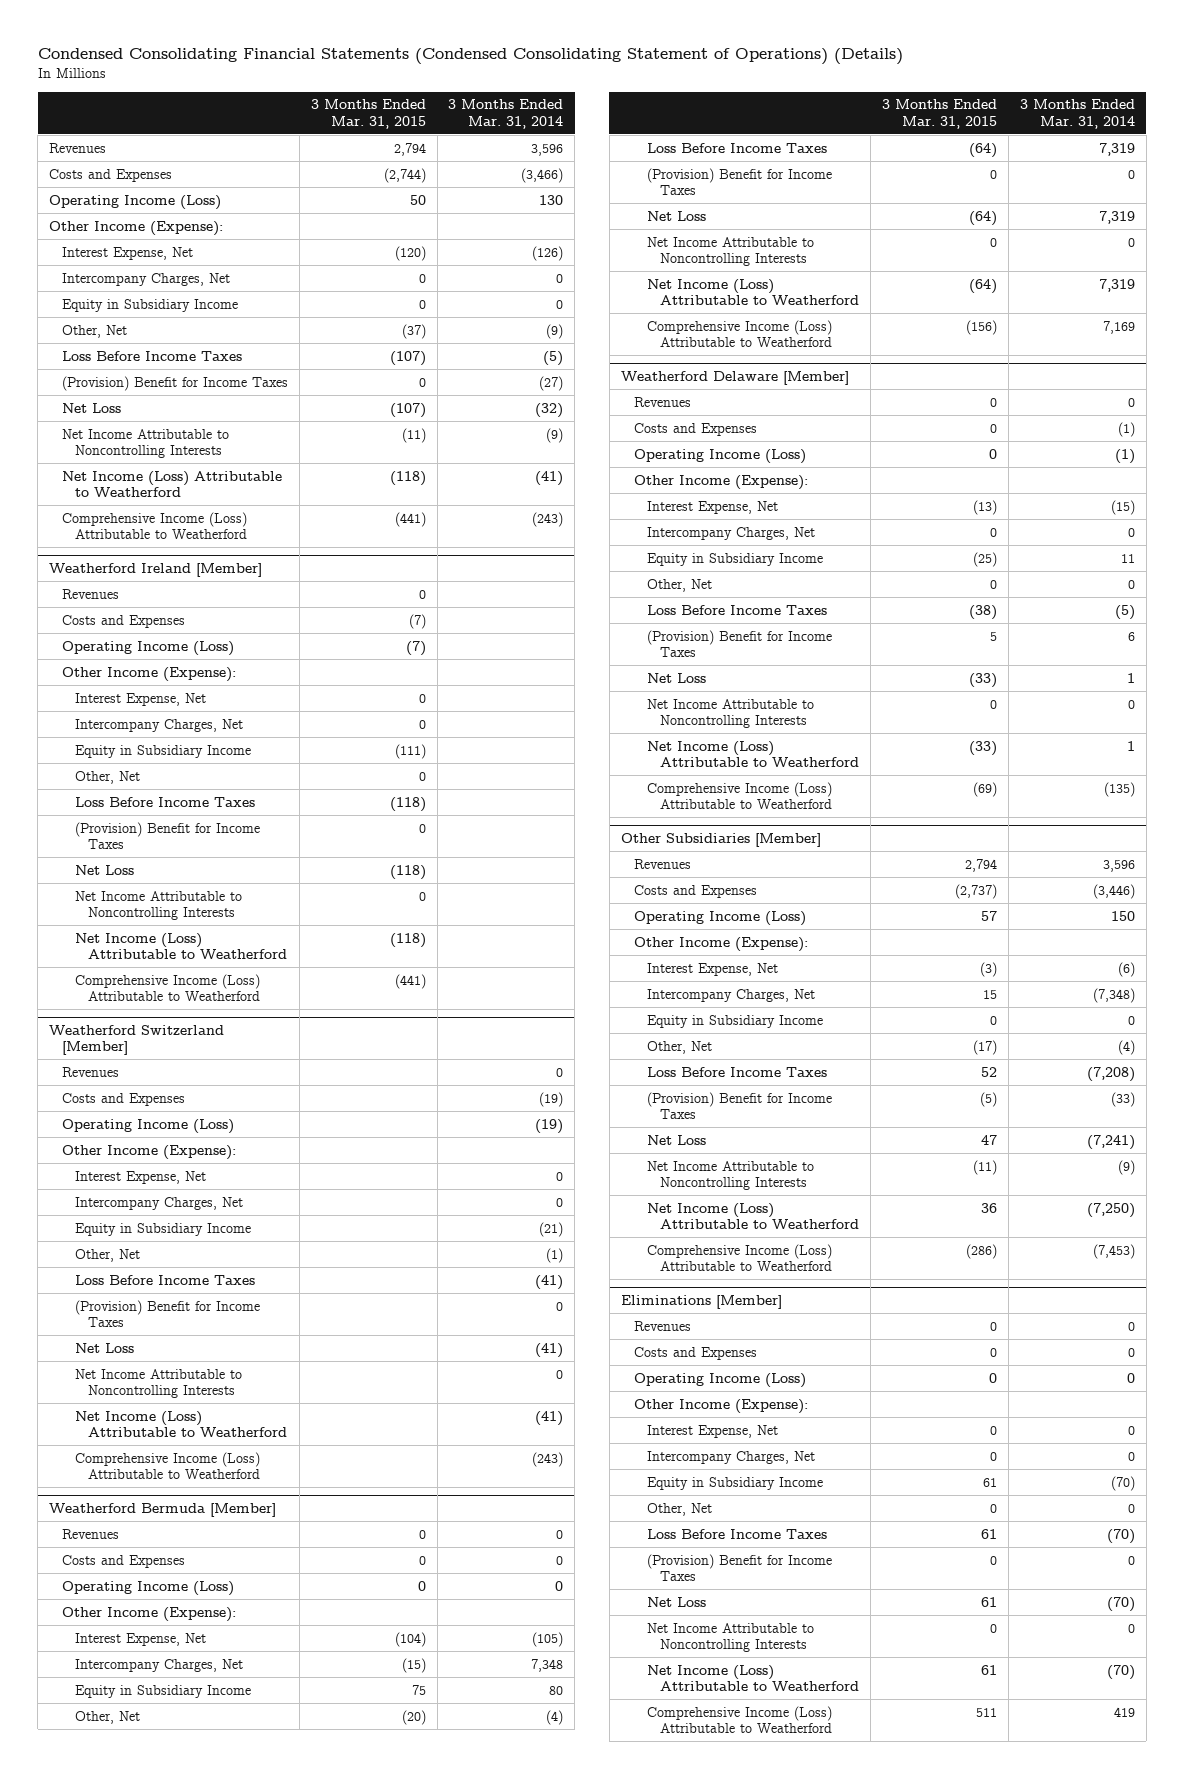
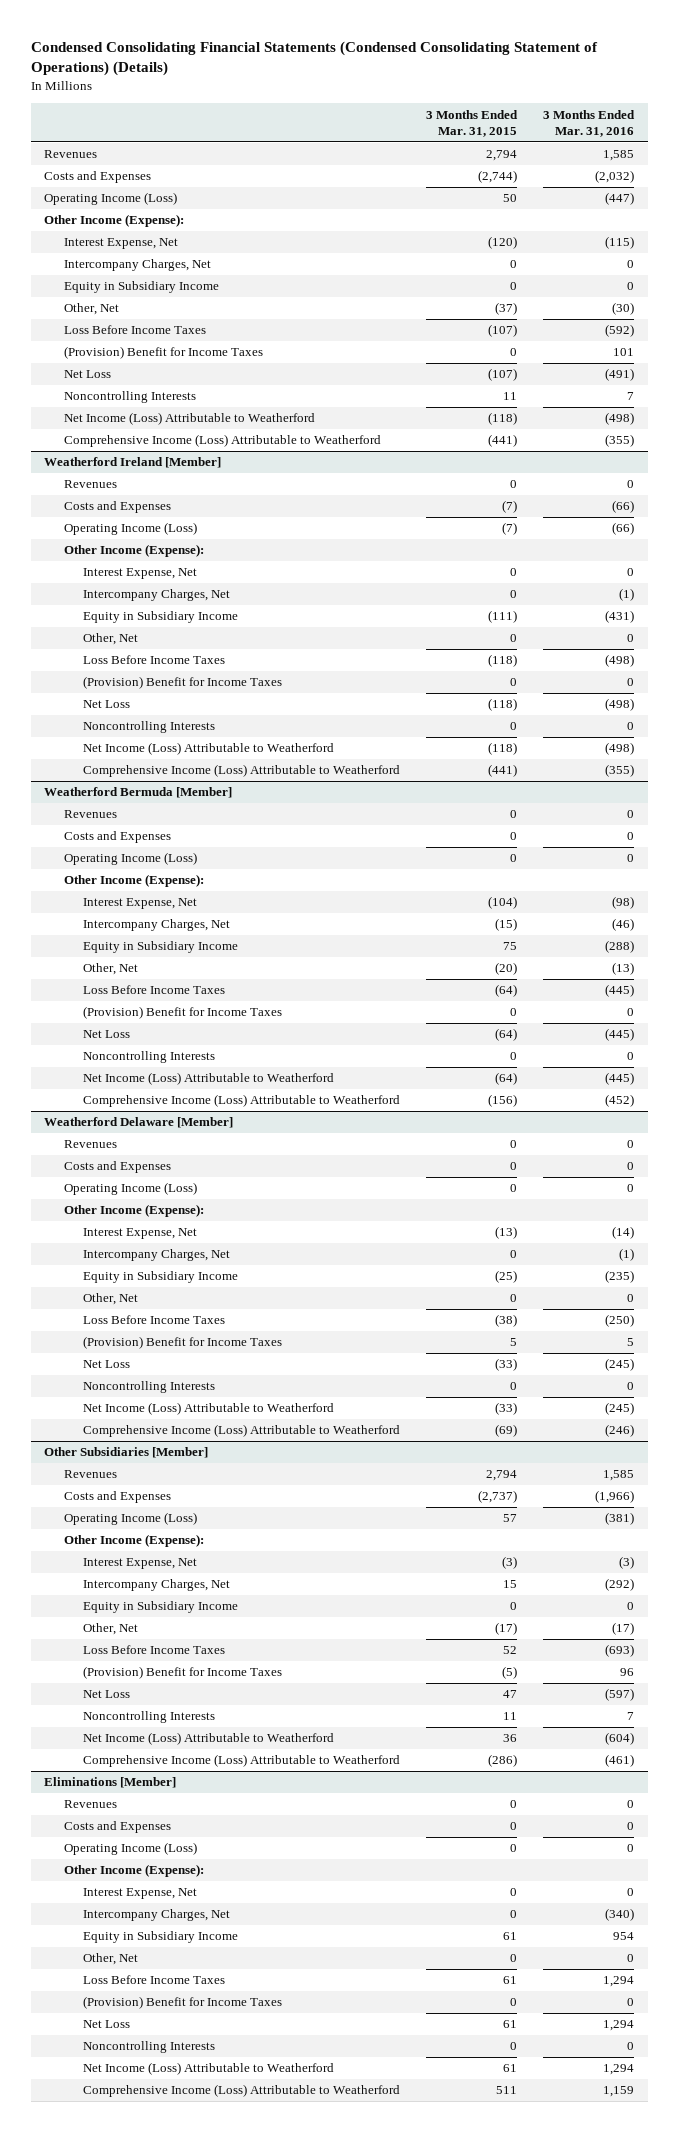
- | 3 Months Ended Mar. 31, 2015 | 3 Months Ended Mar. 31, 2014
+ | 3 Months Ended Mar. 31, 2015 | 3 Months Ended Mar. 31, 2016
- Net Income Attributable to Noncontrolling Interests | (11) | (9)
+ Noncontrolling Interests | 11 | 7
@ Weatherford Ireland [Member]
- Net Income Attributable to Noncontrolling Interests | 0 |
+ Noncontrolling Interests | 0 | 0
- Weatherford Switzerland [Member]
- Revenues | | 0
- Costs and Expenses | | (19)
- Operating Income (Loss) | | (19)
- Other Income (Expense):
- Interest Expense, Net | | 0
- Intercompany Charges, Net | | 0
- Equity in Subsidiary Income | | (21)
- Other, Net | | (1)
- Loss Before Income Taxes | | (41)
- (Provision) Benefit for Income Taxes | | 0
- Net Loss | | (41)
- Net Income Attributable to Noncontrolling Interests | | 0
- Net Income (Loss) Attributable to Weatherford | | (41)
- Comprehensive Income (Loss) Attributable to Weatherford | | (243)
@ Weatherford Bermuda [Member]
- Net Income Attributable to Noncontrolling Interests | 0 | 0
+ Noncontrolling Interests | 0 | 0
@ Weatherford Delaware [Member]
- Net Income Attributable to Noncontrolling Interests | 0 | 0
+ Noncontrolling Interests | 0 | 0
@ Other Subsidiaries [Member]
- Net Income Attributable to Noncontrolling Interests | (11) | (9)
+ Noncontrolling Interests | 11 | 7
@ Eliminations [Member]
- Net Income Attributable to Noncontrolling Interests | 0 | 0
+ Noncontrolling Interests | 0 | 0

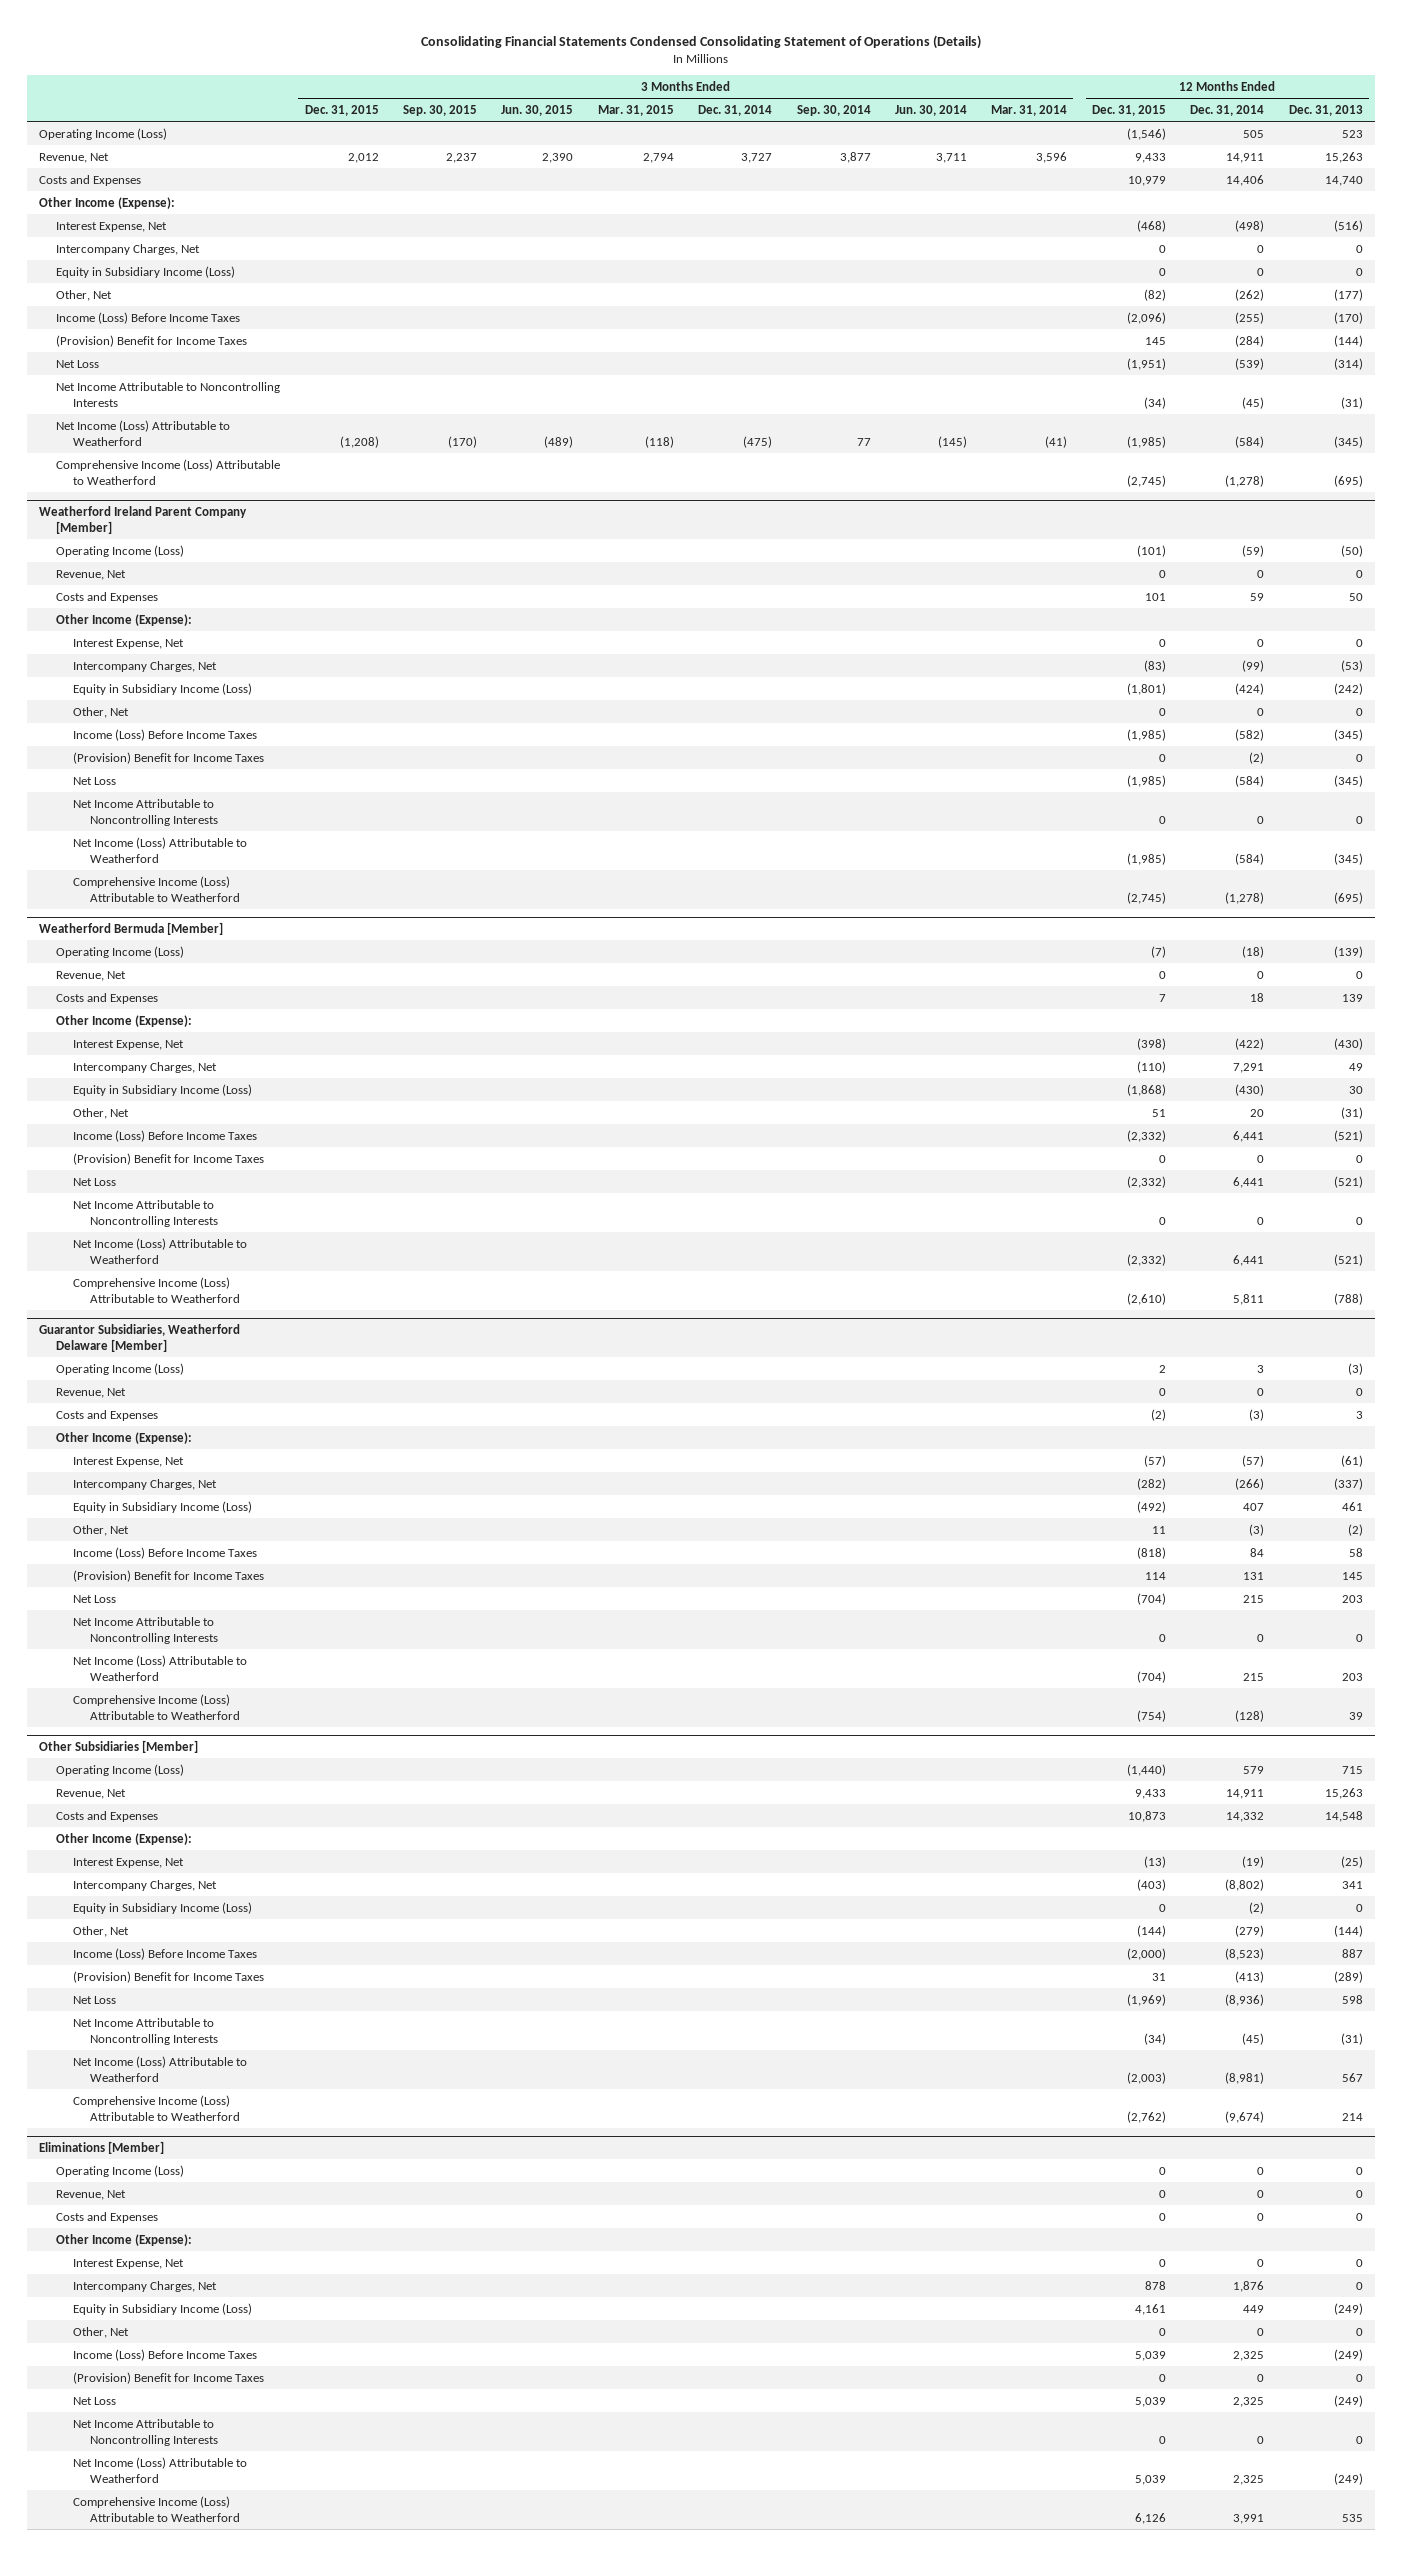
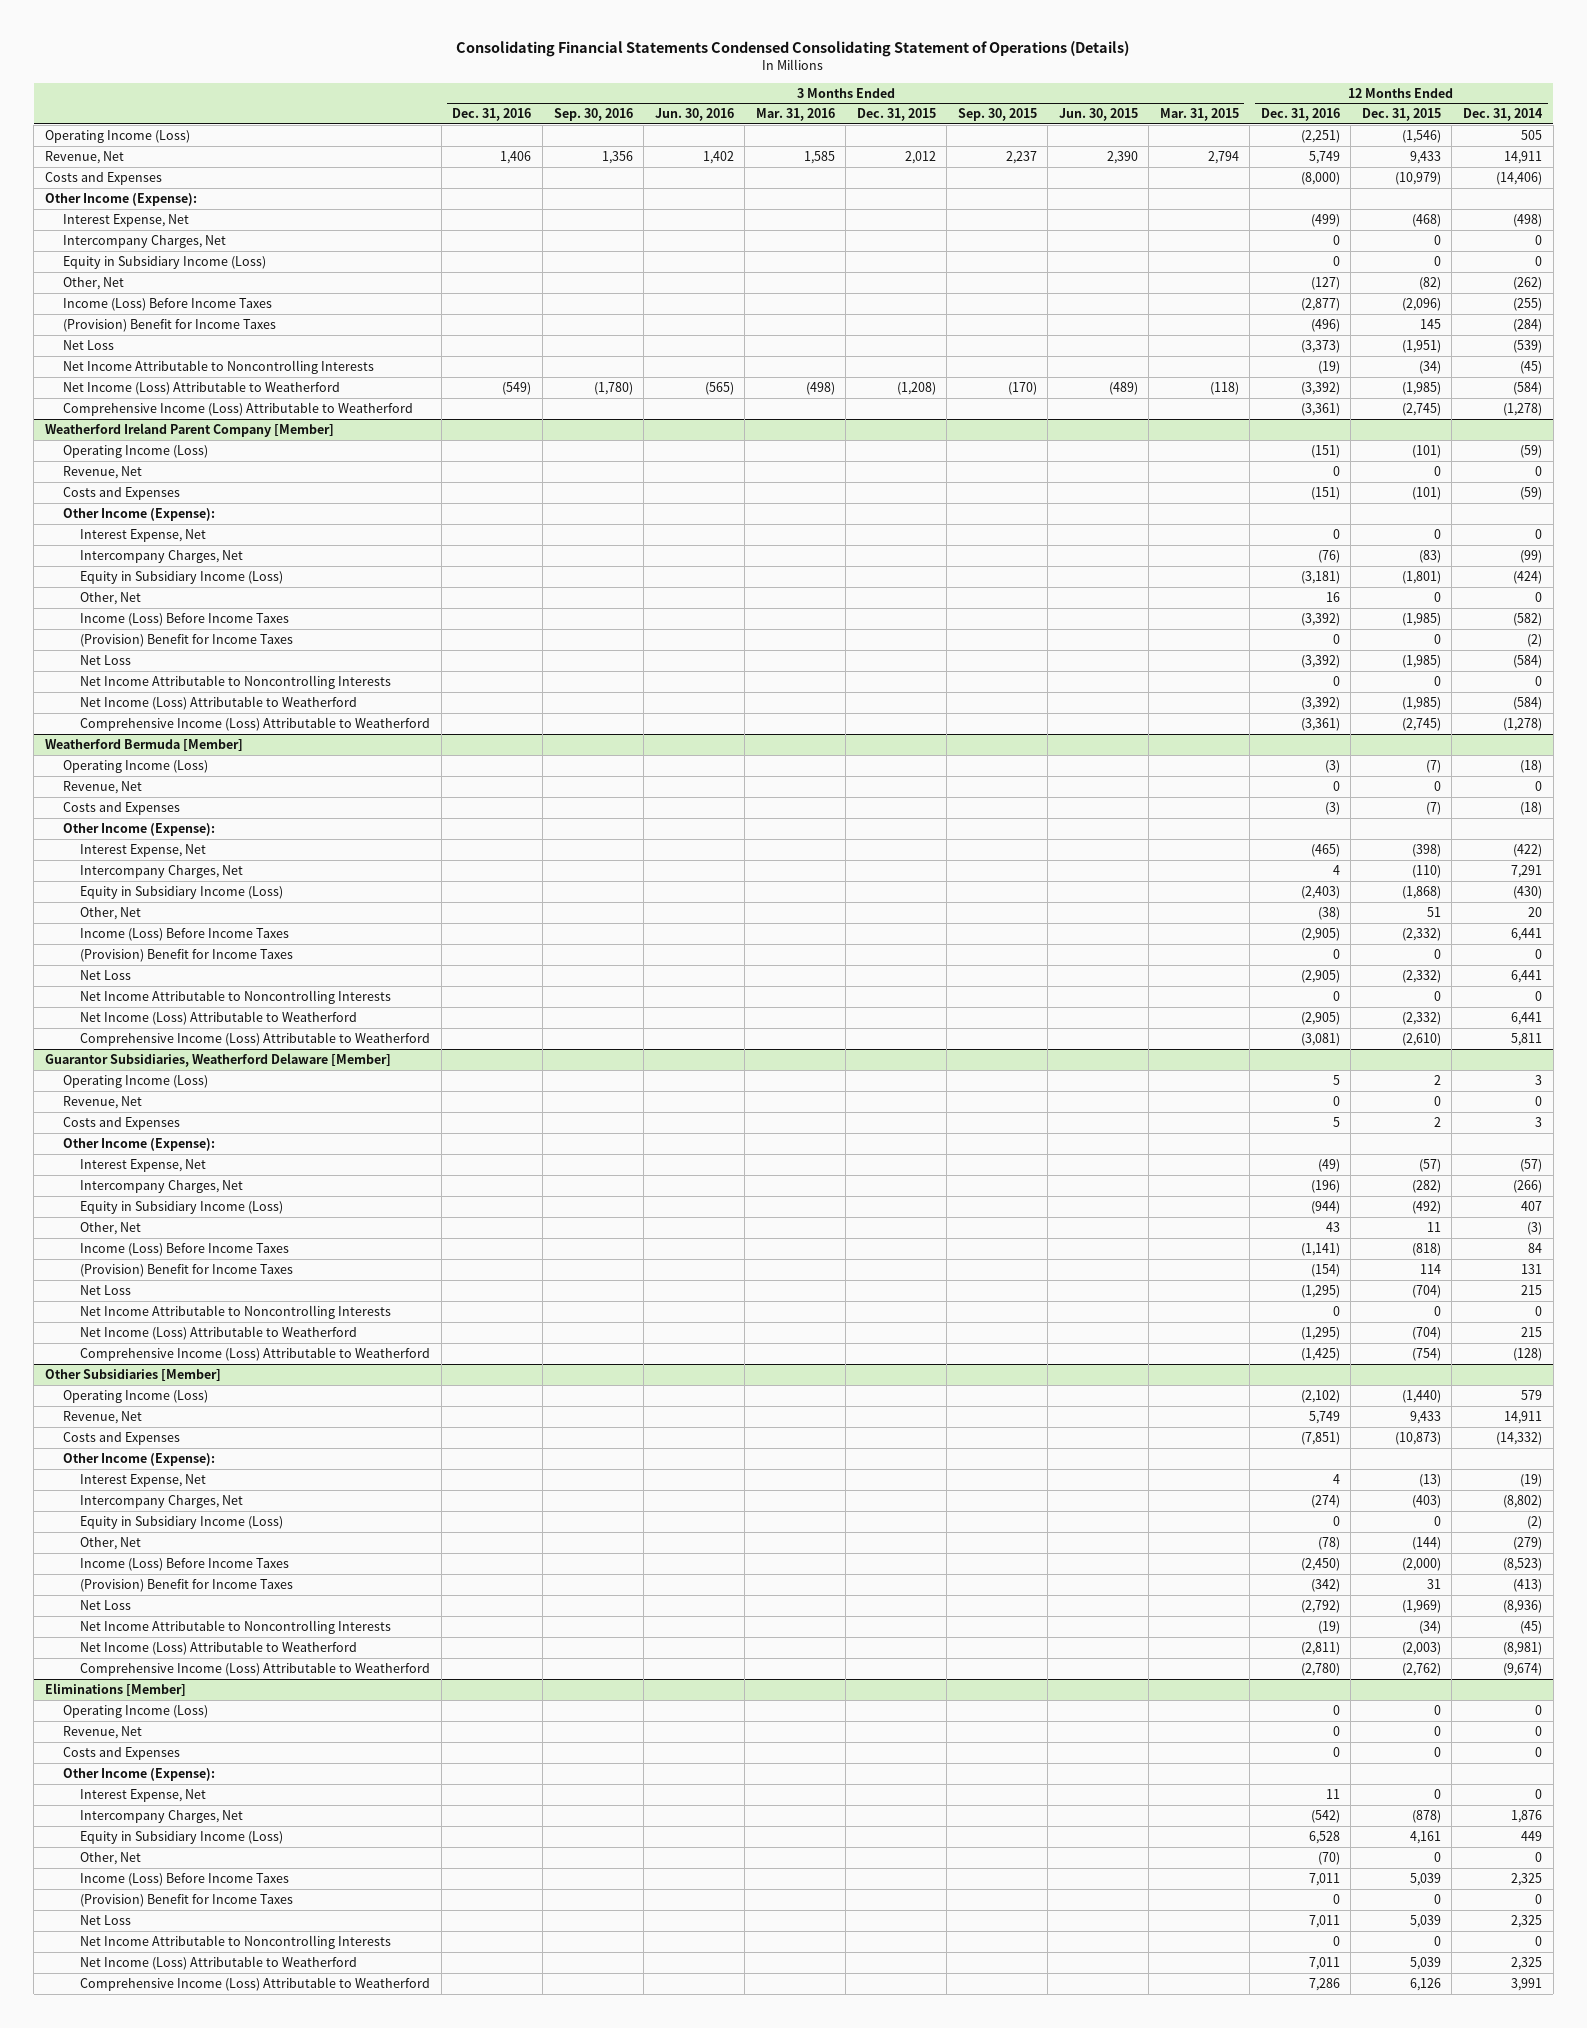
- | 3 Months Ended Dec. 31, 2015 | 3 Months Ended Sep. 30, 2015 | 3 Months Ended Jun. 30, 2015 | 3 Months Ended Mar. 31, 2015 | 3 Months Ended Dec. 31, 2014 | 3 Months Ended Sep. 30, 2014 | 3 Months Ended Jun. 30, 2014 | 3 Months Ended Mar. 31, 2014 | 12 Months Ended Dec. 31, 2015 | 12 Months Ended Dec. 31, 2014 | 12 Months Ended Dec. 31, 2013
+ | 3 Months Ended Dec. 31, 2016 | 3 Months Ended Sep. 30, 2016 | 3 Months Ended Jun. 30, 2016 | 3 Months Ended Mar. 31, 2016 | 3 Months Ended Dec. 31, 2015 | 3 Months Ended Sep. 30, 2015 | 3 Months Ended Jun. 30, 2015 | 3 Months Ended Mar. 31, 2015 | 12 Months Ended Dec. 31, 2016 | 12 Months Ended Dec. 31, 2015 | 12 Months Ended Dec. 31, 2014
- Costs and Expenses | | | | | | | | | 10,979 | 14,406 | 14,740
+ Costs and Expenses | | | | | | | | | (8,000) | (10,979) | (14,406)
@ Weatherford Ireland Parent Company [Member]
- Costs and Expenses | | | | | | | | | 101 | 59 | 50
+ Costs and Expenses | | | | | | | | | (151) | (101) | (59)
@ Weatherford Bermuda [Member]
- Costs and Expenses | | | | | | | | | 7 | 18 | 139
+ Costs and Expenses | | | | | | | | | (3) | (7) | (18)
@ Guarantor Subsidiaries, Weatherford Delaware [Member]
- Costs and Expenses | | | | | | | | | (2) | (3) | 3
+ Costs and Expenses | | | | | | | | | 5 | 2 | 3
@ Other Subsidiaries [Member]
- Costs and Expenses | | | | | | | | | 10,873 | 14,332 | 14,548
+ Costs and Expenses | | | | | | | | | (7,851) | (10,873) | (14,332)
@ Eliminations [Member]
- Intercompany Charges, Net | | | | | | | | | 878 | 1,876 | 0
+ Intercompany Charges, Net | | | | | | | | | (542) | (878) | 1,876

